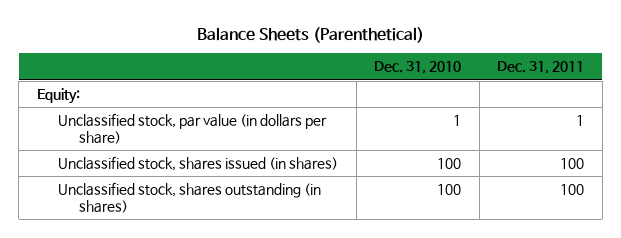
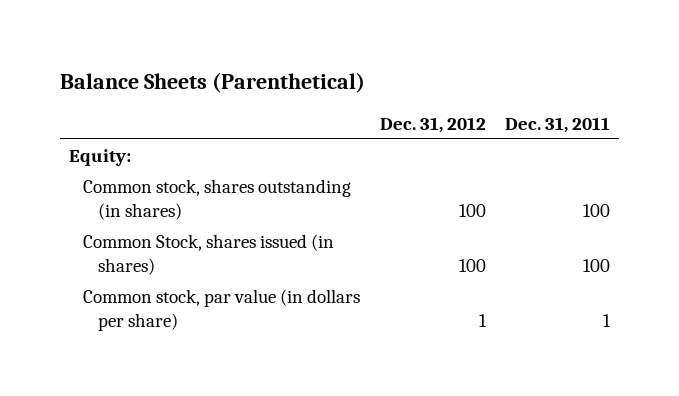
- | Dec. 31, 2010 | Dec. 31, 2011
+ | Dec. 31, 2012 | Dec. 31, 2011
- Unclassified stock, par value (in dollars per share) | 1 | 1
- Unclassified stock, shares issued (in shares) | 100 | 100
- Unclassified stock, shares outstanding (in shares) | 100 | 100
+ Common stock, shares outstanding (in shares) | 100 | 100
+ Common Stock, shares issued (in shares) | 100 | 100
+ Common stock, par value (in dollars per share) | 1 | 1

